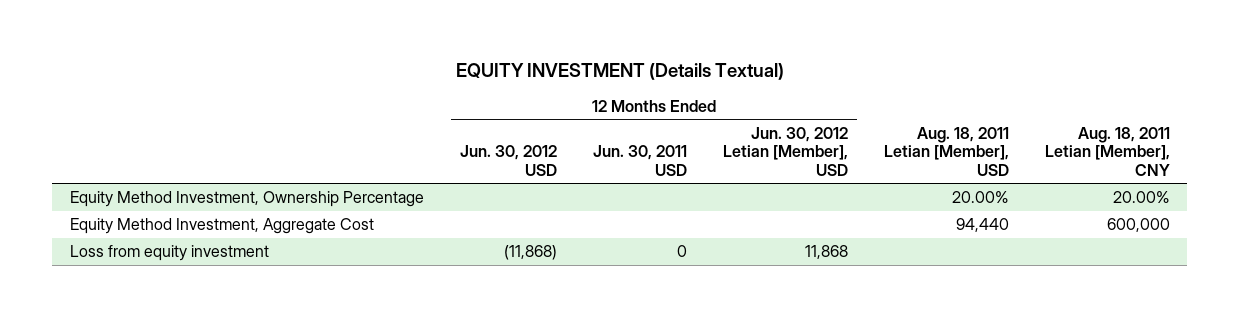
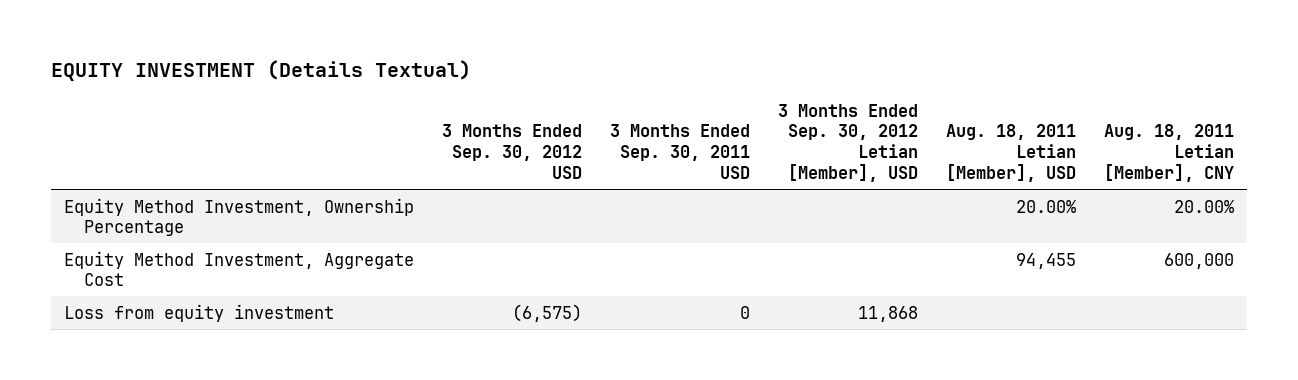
- | 12 Months Ended Jun. 30, 2012 USD | 12 Months Ended Jun. 30, 2011 USD | 12 Months Ended Jun. 30, 2012 Letian [Member], USD | Aug. 18, 2011 Letian [Member], USD | Aug. 18, 2011 Letian [Member], CNY
+ | 3 Months Ended Sep. 30, 2012 USD | 3 Months Ended Sep. 30, 2011 USD | 3 Months Ended Sep. 30, 2012 Letian [Member], USD | Aug. 18, 2011 Letian [Member], USD | Aug. 18, 2011 Letian [Member], CNY
- Equity Method Investment, Aggregate Cost | | | | 94,440 | 600,000
+ Equity Method Investment, Aggregate Cost | | | | 94,455 | 600,000

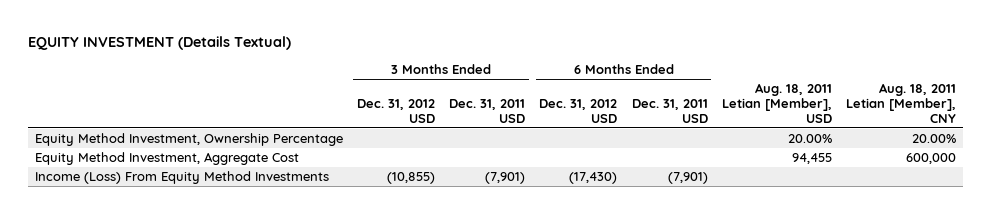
- | 3 Months Ended Sep. 30, 2012 USD | 3 Months Ended Sep. 30, 2011 USD | 3 Months Ended Sep. 30, 2012 Letian [Member], USD | Aug. 18, 2011 Letian [Member], USD | Aug. 18, 2011 Letian [Member], CNY
+ | 3 Months Ended Dec. 31, 2012 USD | 3 Months Ended Dec. 31, 2011 USD | 6 Months Ended Dec. 31, 2012 USD | 6 Months Ended Dec. 31, 2011 USD | Aug. 18, 2011 Letian [Member], USD | Aug. 18, 2011 Letian [Member], CNY
- Loss from equity investment | (6,575) | 0 | 11,868 | |
+ Income (Loss) From Equity Method Investments | (10,855) | (7,901) | (17,430) | (7,901) | |

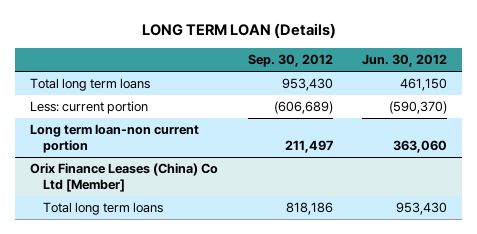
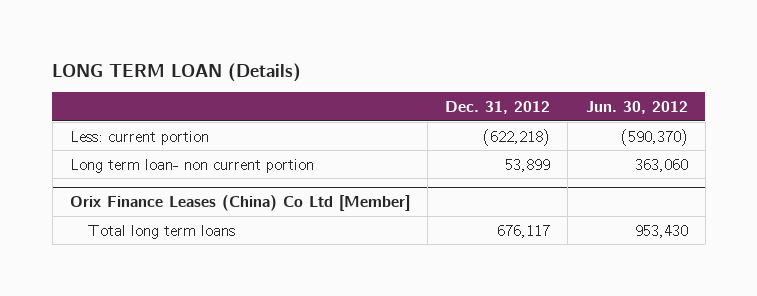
- | Sep. 30, 2012 | Jun. 30, 2012
+ | Dec. 31, 2012 | Jun. 30, 2012
- Total long term loans | 953,430 | 461,150
- Long term loan-non current portion | 211,497 | 363,060
+ Long term loan- non current portion | 53,899 | 363,060

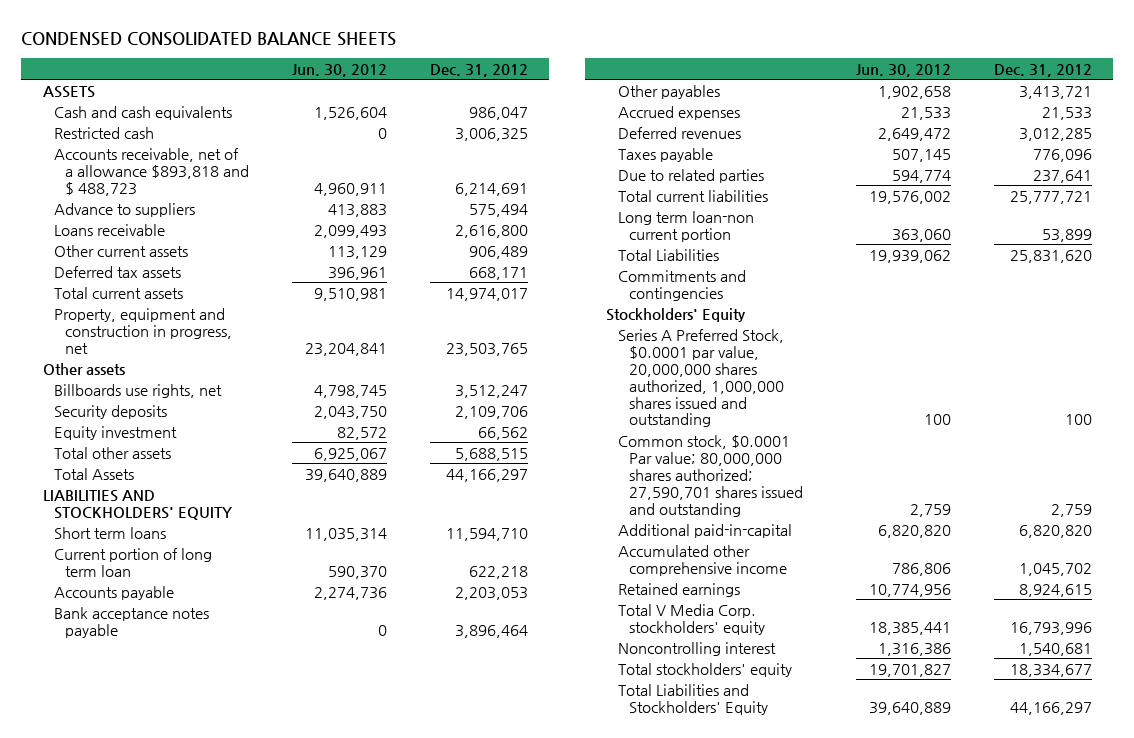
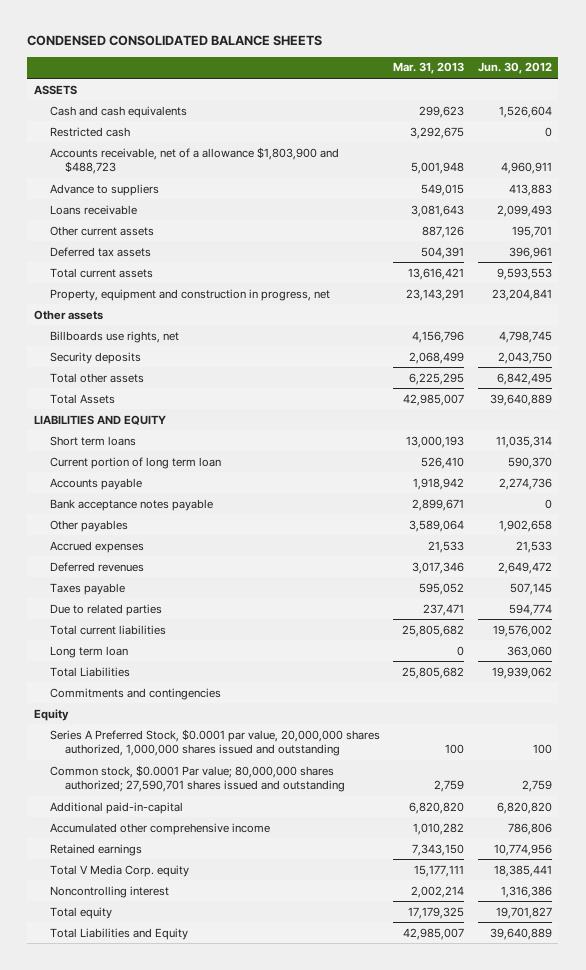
- | Jun. 30, 2012 | Dec. 31, 2012
+ | Mar. 31, 2013 | Jun. 30, 2012
- Accounts receivable, net of a allowance $893,818 and $ 488,723 | 4,960,911 | 6,214,691
+ Accounts receivable, net of a allowance $1,803,900 and $488,723 | 5,001,948 | 4,960,911
- Other current assets | 113,129 | 906,489
+ Other current assets | 887,126 | 195,701
- Total current assets | 9,510,981 | 14,974,017
+ Total current assets | 13,616,421 | 9,593,553
- Equity investment | 82,572 | 66,562
- Total other assets | 6,925,067 | 5,688,515
+ Total other assets | 6,225,295 | 6,842,495
- LIABILITIES AND STOCKHOLDERS' EQUITY
+ LIABILITIES AND EQUITY
- Long term loan-non current portion | 363,060 | 53,899
+ Long term loan | 0 | 363,060
- Stockholders' Equity
+ Equity
- Total V Media Corp. stockholders' equity | 18,385,441 | 16,793,996
+ Total V Media Corp. equity | 15,177,111 | 18,385,441
- Total stockholders' equity | 19,701,827 | 18,334,677
- Total Liabilities and Stockholders' Equity | 39,640,889 | 44,166,297
+ Total equity | 17,179,325 | 19,701,827
+ Total Liabilities and Equity | 42,985,007 | 39,640,889

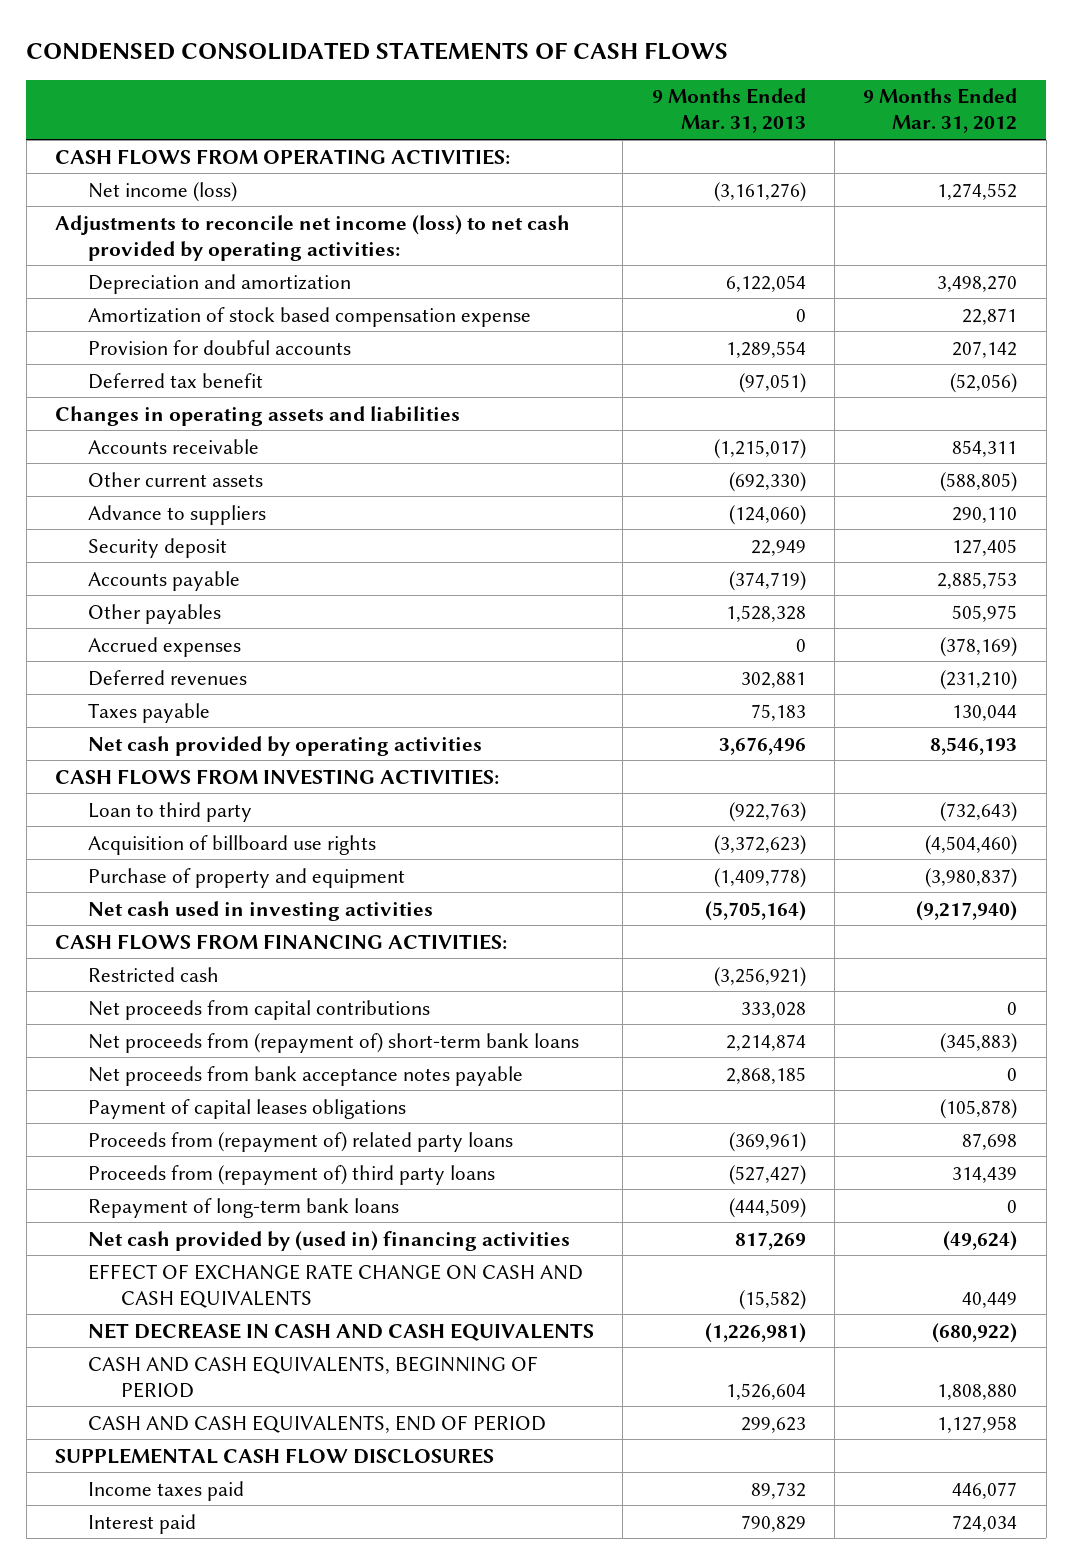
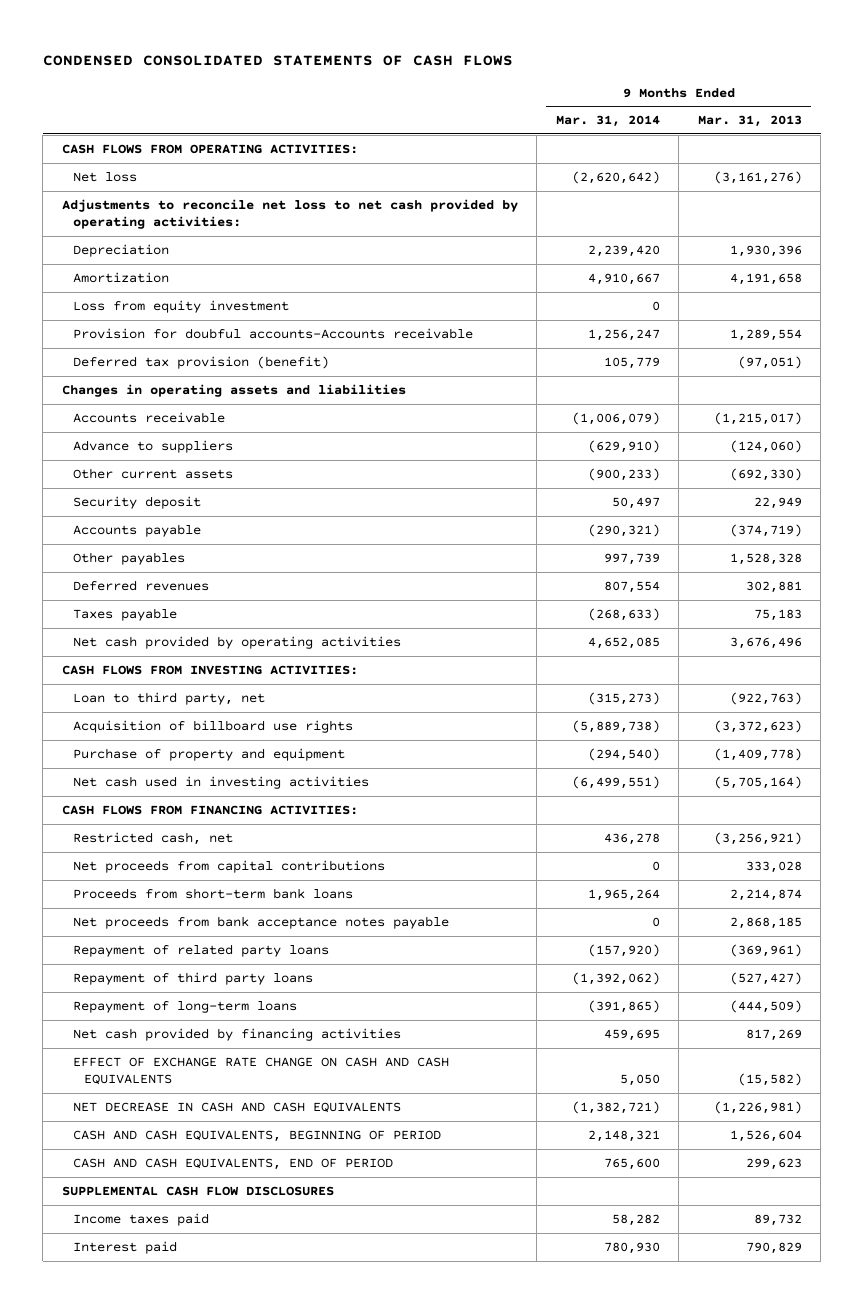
- | 9 Months Ended Mar. 31, 2013 | 9 Months Ended Mar. 31, 2012
+ | 9 Months Ended Mar. 31, 2014 | 9 Months Ended Mar. 31, 2013
- Net income (loss) | (3,161,276) | 1,274,552
- Adjustments to reconcile net income (loss) to net cash provided by operating activities:
- Depreciation and amortization | 6,122,054 | 3,498,270
- Amortization of stock based compensation expense | 0 | 22,871
- Provision for doubful accounts | 1,289,554 | 207,142
- Deferred tax benefit | (97,051) | (52,056)
+ Net loss | (2,620,642) | (3,161,276)
+ Adjustments to reconcile net loss to net cash provided by operating activities:
+ Depreciation | 2,239,420 | 1,930,396
+ Amortization | 4,910,667 | 4,191,658
+ Loss from equity investment | 0 |
+ Provision for doubful accounts-Accounts receivable | 1,256,247 | 1,289,554
+ Deferred tax provision (benefit) | 105,779 | (97,051)
moved down: Other current assets | (900,233) | (692,330)
- Accrued expenses | 0 | (378,169)
- Loan to third party | (922,763) | (732,643)
+ Loan to third party, net | (315,273) | (922,763)
- Restricted cash | (3,256,921) |
+ Restricted cash, net | 436,278 | (3,256,921)
- Net proceeds from (repayment of) short-term bank loans | 2,214,874 | (345,883)
+ Proceeds from short-term bank loans | 1,965,264 | 2,214,874
- Payment of capital leases obligations | | (105,878)
- Proceeds from (repayment of) related party loans | (369,961) | 87,698
- Proceeds from (repayment of) third party loans | (527,427) | 314,439
- Repayment of long-term bank loans | (444,509) | 0
- Net cash provided by (used in) financing activities | 817,269 | (49,624)
+ Repayment of related party loans | (157,920) | (369,961)
+ Repayment of third party loans | (1,392,062) | (527,427)
+ Repayment of long-term loans | (391,865) | (444,509)
+ Net cash provided by financing activities | 459,695 | 817,269

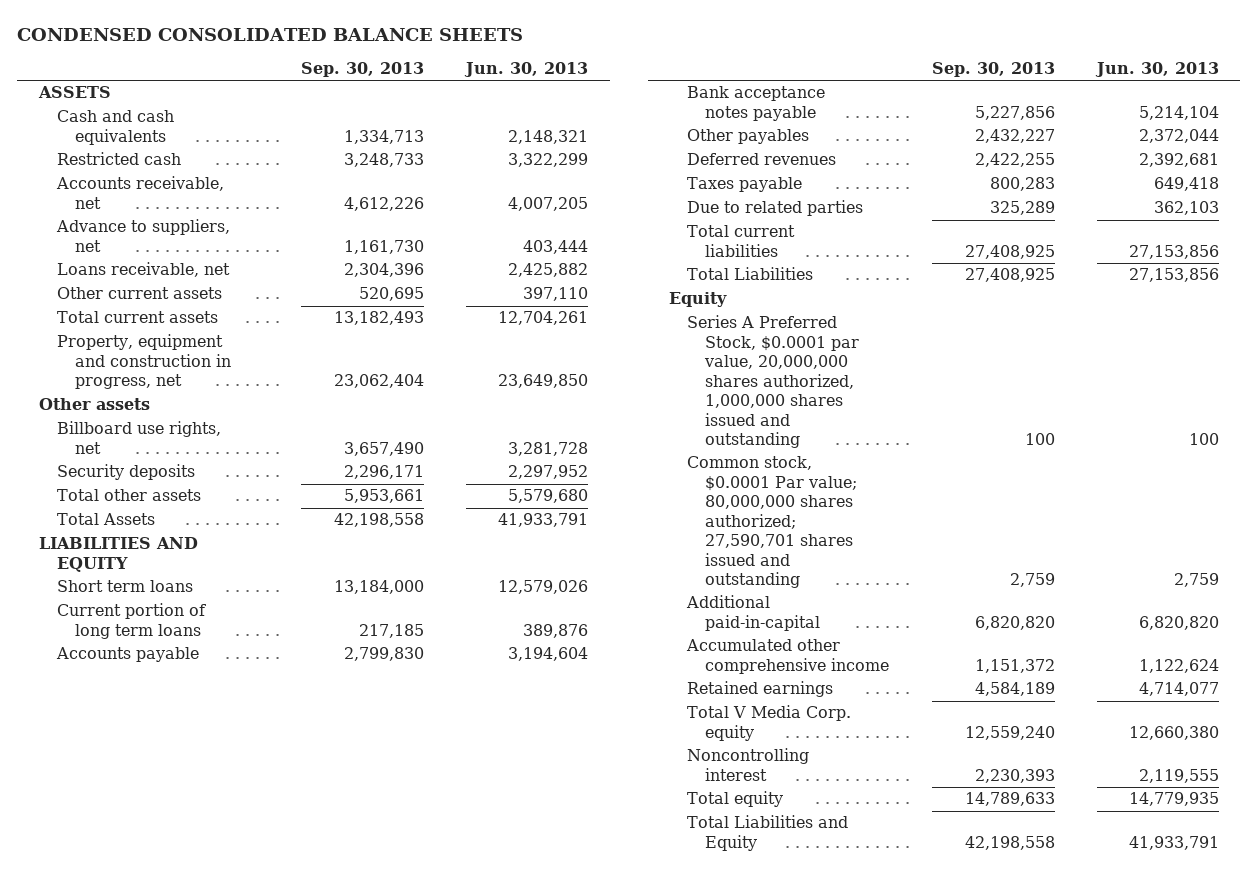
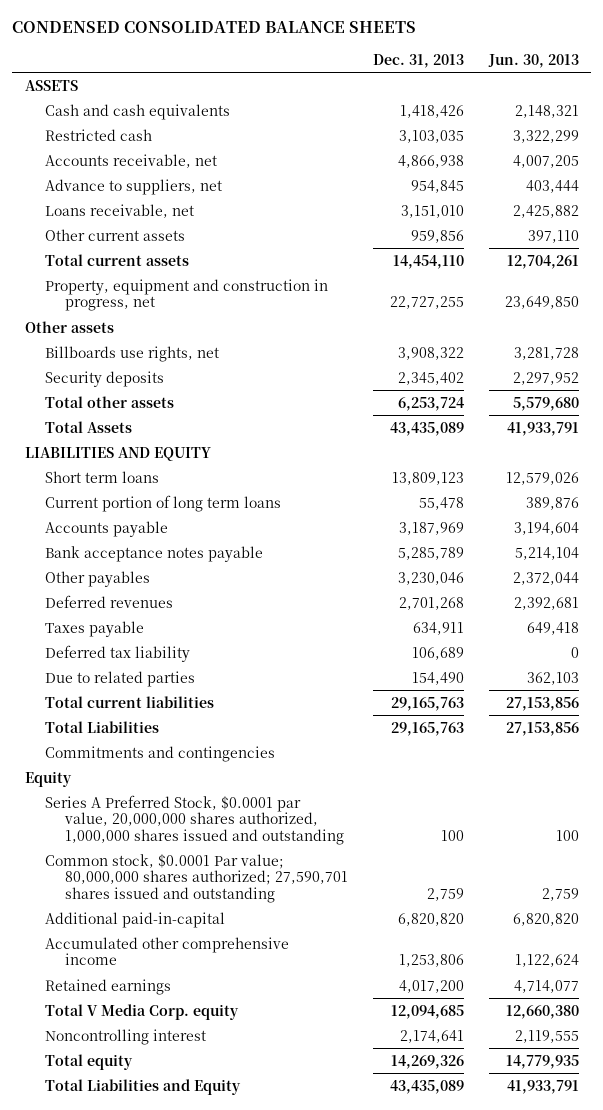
- | Sep. 30, 2013 | Jun. 30, 2013
+ | Dec. 31, 2013 | Jun. 30, 2013
- Billboard use rights, net | 3,657,490 | 3,281,728
+ Billboards use rights, net | 3,908,322 | 3,281,728
+ Deferred tax liability | 106,689 | 0
+ Commitments and contingencies

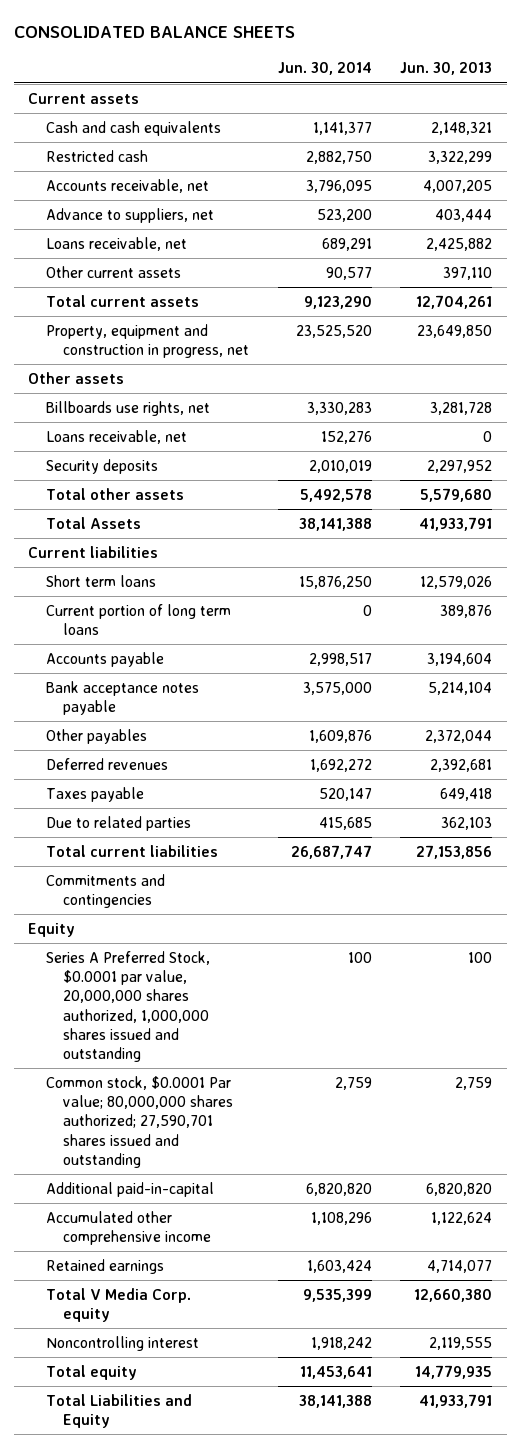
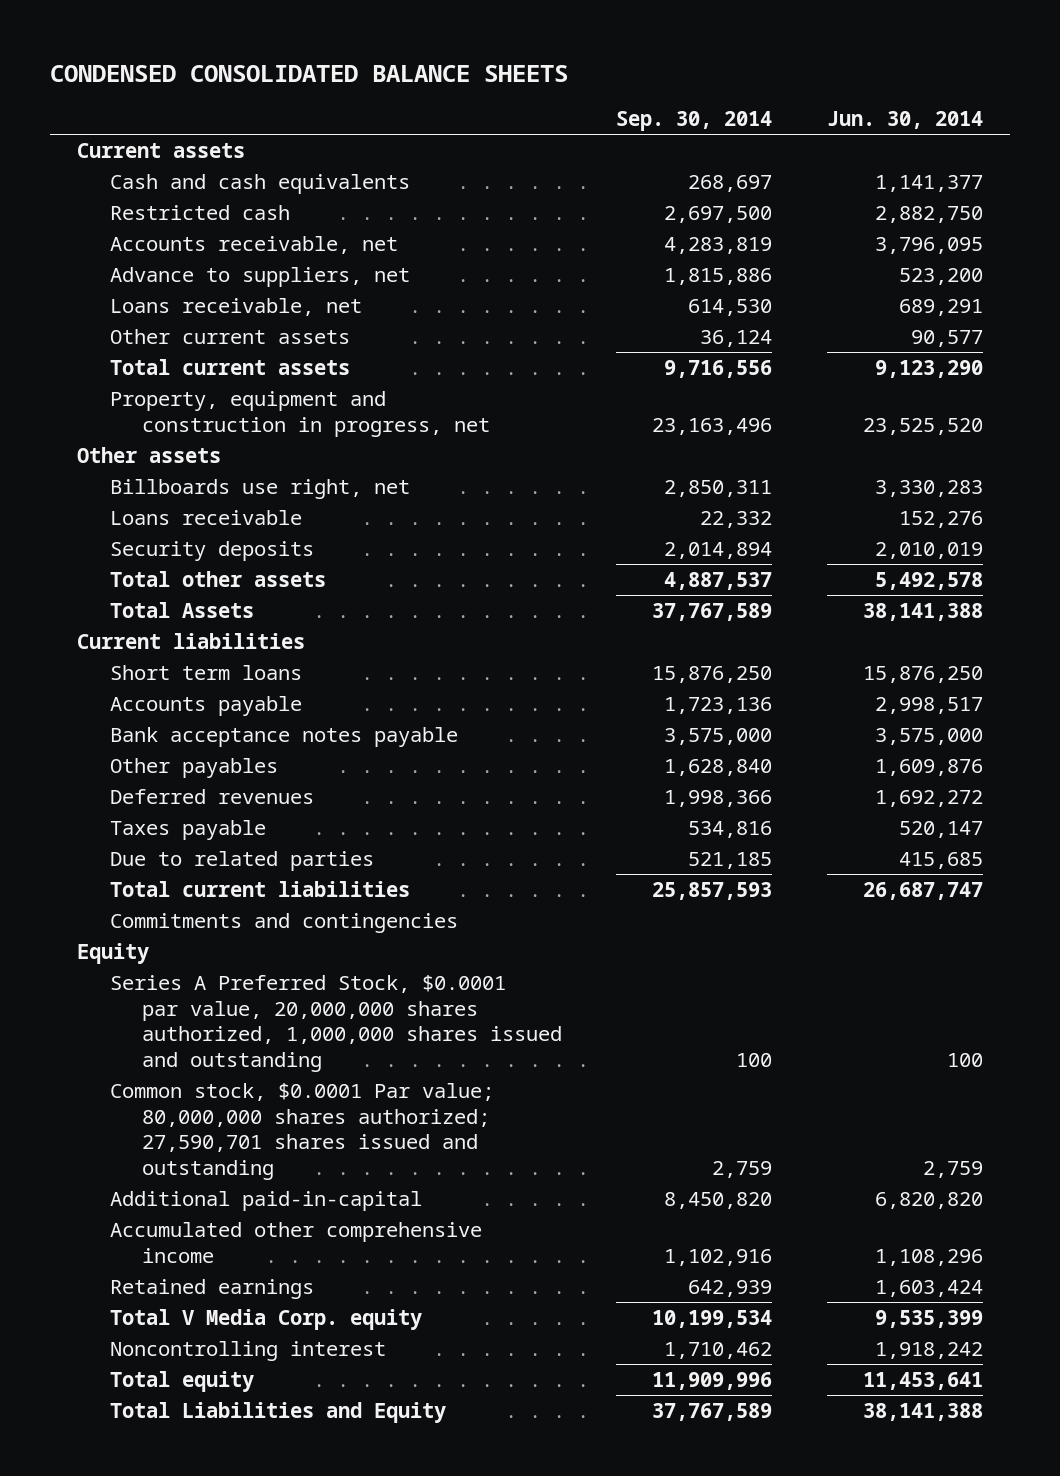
- CONSOLIDATED BALANCE SHEETS
+ CONDENSED CONSOLIDATED BALANCE SHEETS
- | Jun. 30, 2014 | Jun. 30, 2013
+ | Sep. 30, 2014 | Jun. 30, 2014
- Billboards use rights, net | 3,330,283 | 3,281,728
- Loans receivable, net | 152,276 | 0
+ Billboards use right, net | 2,850,311 | 3,330,283
+ Loans receivable | 22,332 | 152,276
- Current portion of long term loans | 0 | 389,876

